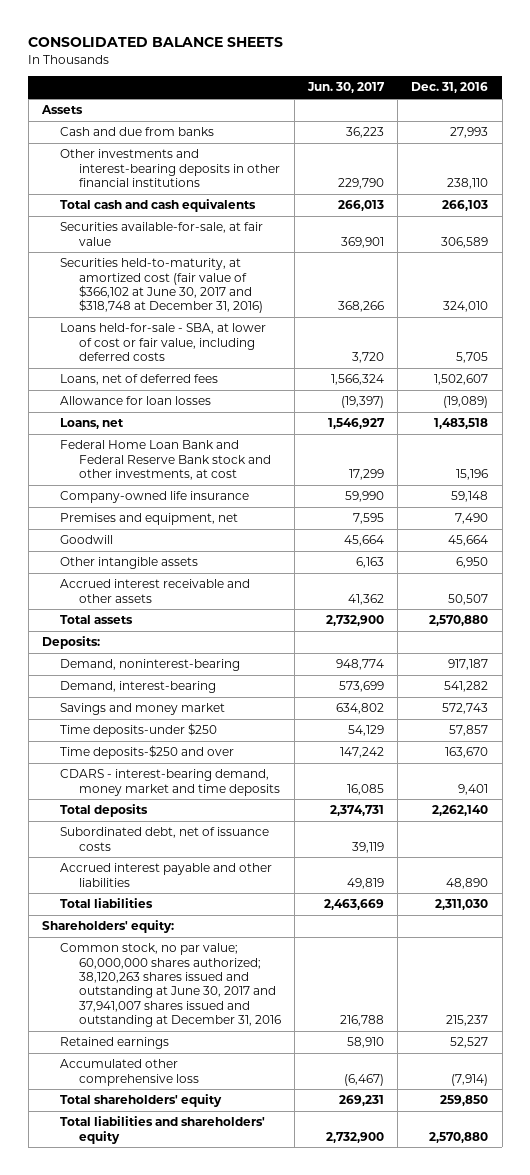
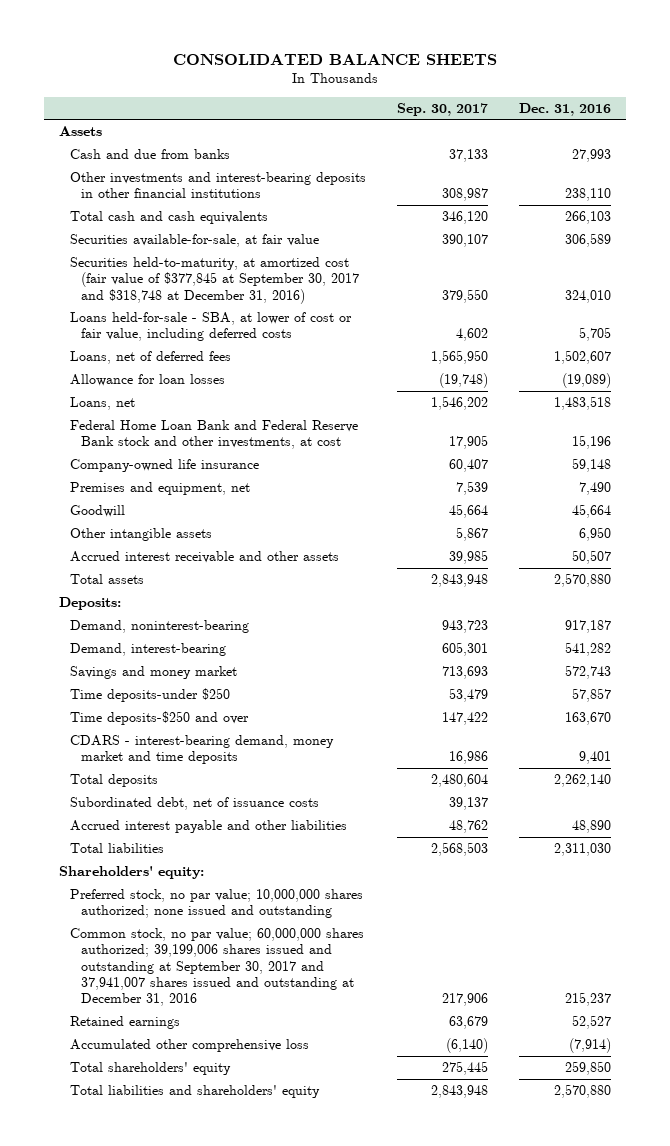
- | Jun. 30, 2017 | Dec. 31, 2016
+ | Sep. 30, 2017 | Dec. 31, 2016
- Securities held-to-maturity, at amortized cost (fair value of $366,102 at June 30, 2017 and $318,748 at December 31, 2016) | 368,266 | 324,010
+ Securities held-to-maturity, at amortized cost (fair value of $377,845 at September 30, 2017 and $318,748 at December 31, 2016) | 379,550 | 324,010
- Common stock, no par value; 60,000,000 shares authorized; 38,120,263 shares issued and outstanding at June 30, 2017 and 37,941,007 shares issued and outstanding at December 31, 2016 | 216,788 | 215,237
+ Preferred stock, no par value; 10,000,000 shares authorized; none issued and outstanding
+ Common stock, no par value; 60,000,000 shares authorized; 39,199,006 shares issued and outstanding at September 30, 2017 and 37,941,007 shares issued and outstanding at December 31, 2016 | 217,906 | 215,237

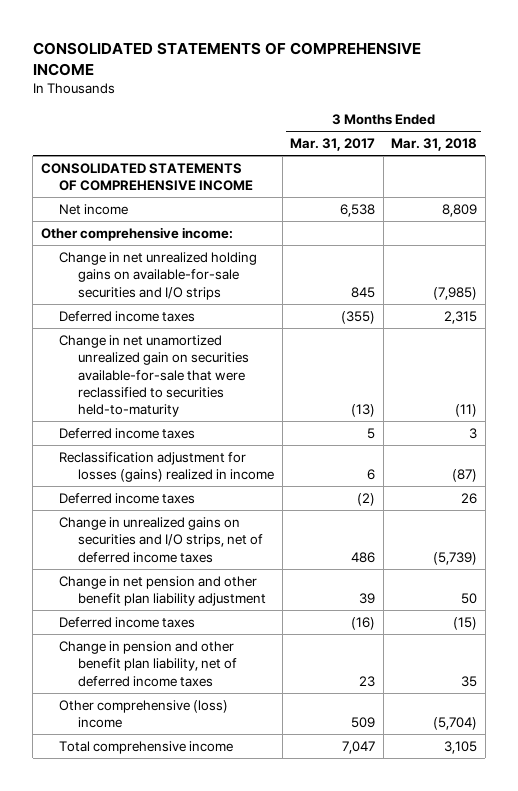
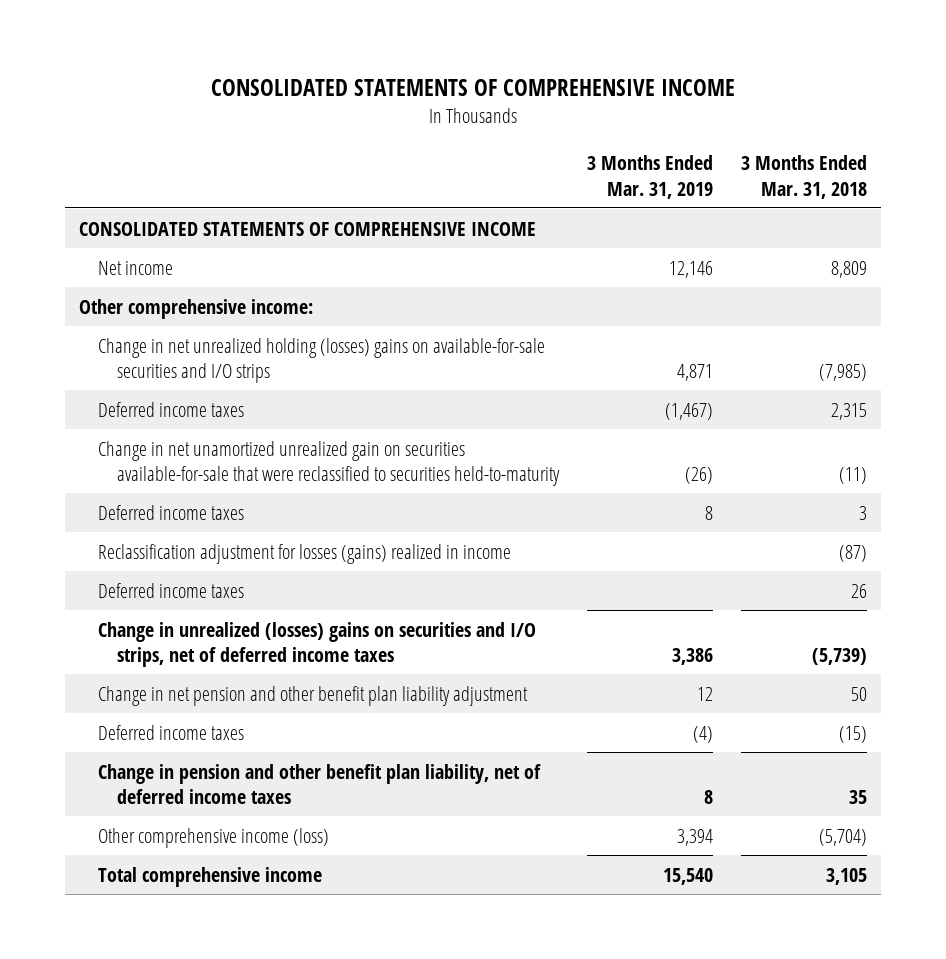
- | 3 Months Ended Mar. 31, 2017 | 3 Months Ended Mar. 31, 2018
+ | 3 Months Ended Mar. 31, 2019 | 3 Months Ended Mar. 31, 2018
- Change in net unrealized holding gains on available-for-sale securities and I/O strips | 845 | (7,985)
+ Change in net unrealized holding (losses) gains on available-for-sale securities and I/O strips | 4,871 | (7,985)
- Change in unrealized gains on securities and I/O strips, net of deferred income taxes | 486 | (5,739)
+ Change in unrealized (losses) gains on securities and I/O strips, net of deferred income taxes | 3,386 | (5,739)
- Other comprehensive (loss) income | 509 | (5,704)
+ Other comprehensive income (loss) | 3,394 | (5,704)

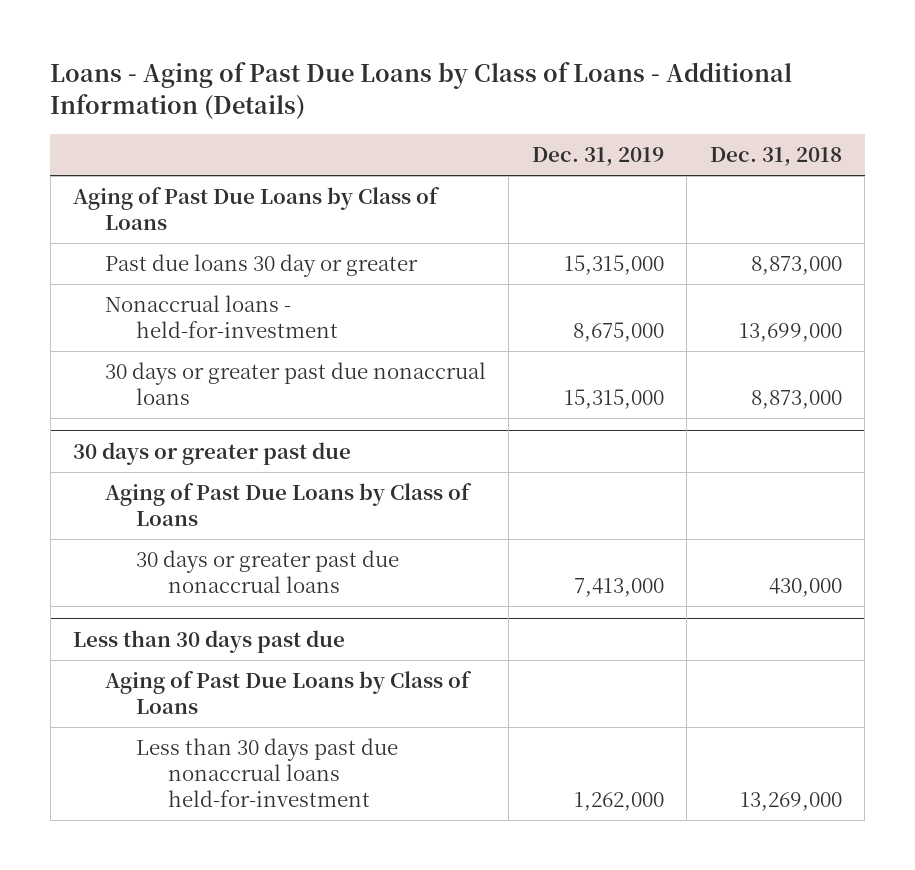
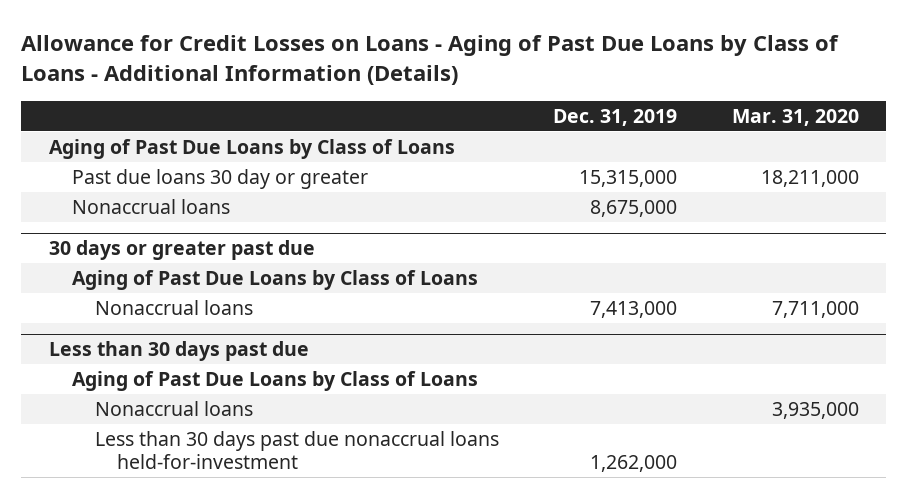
- Loans - Aging of Past Due Loans by Class of Loans - Additional Information (Details)
+ Allowance for Credit Losses on Loans - Aging of Past Due Loans by Class of Loans - Additional Information (Details)
- | Dec. 31, 2019 | Dec. 31, 2018
+ | Dec. 31, 2019 | Mar. 31, 2020
- Nonaccrual loans - held-for-investment | 8,675,000 | 13,699,000
- 30 days or greater past due nonaccrual loans | 15,315,000 | 8,873,000
+ Nonaccrual loans | 8,675,000 |
@ 30 days or greater past due
- 30 days or greater past due nonaccrual loans | 7,413,000 | 430,000
+ Nonaccrual loans | 7,413,000 | 7,711,000
@ Less than 30 days past due
+ Nonaccrual loans | | 3,935,000

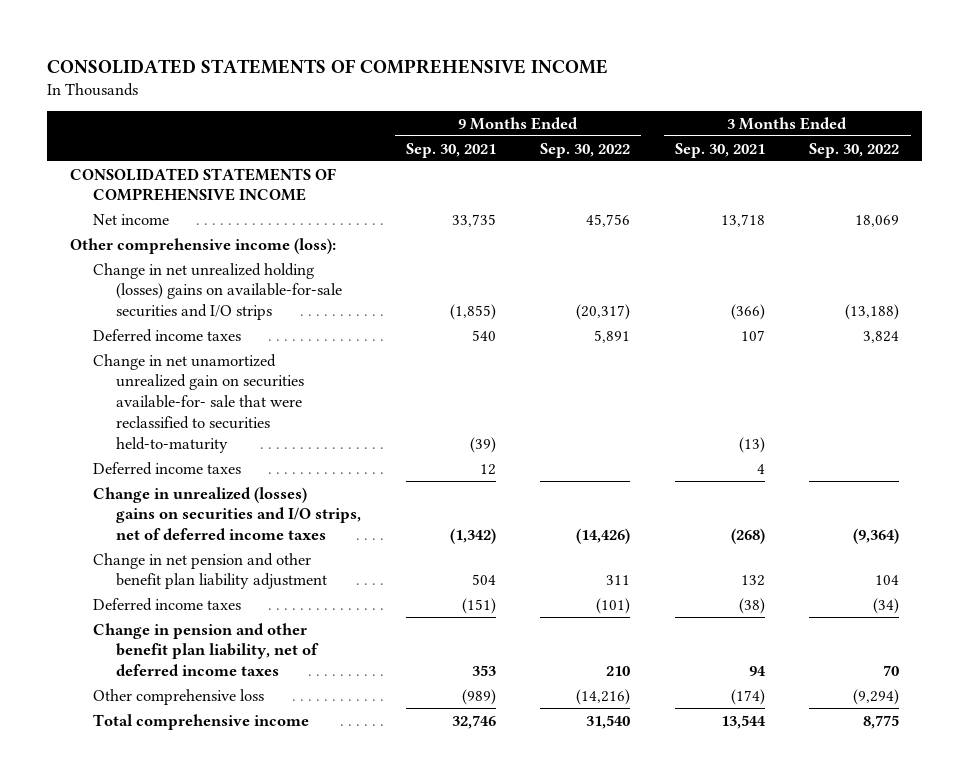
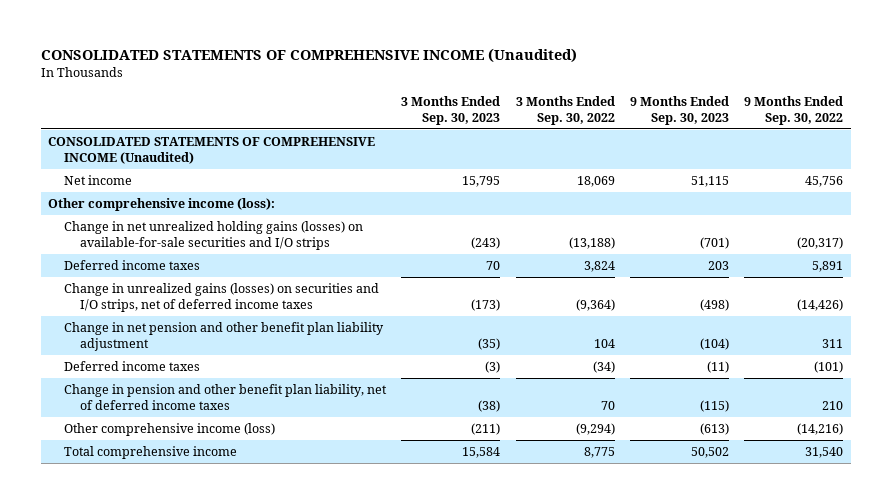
- CONSOLIDATED STATEMENTS OF COMPREHENSIVE INCOME
+ CONSOLIDATED STATEMENTS OF COMPREHENSIVE INCOME (Unaudited)
- | 9 Months Ended Sep. 30, 2021 | 9 Months Ended Sep. 30, 2022 | 3 Months Ended Sep. 30, 2021 | 3 Months Ended Sep. 30, 2022
+ | 3 Months Ended Sep. 30, 2023 | 3 Months Ended Sep. 30, 2022 | 9 Months Ended Sep. 30, 2023 | 9 Months Ended Sep. 30, 2022
- CONSOLIDATED STATEMENTS OF COMPREHENSIVE INCOME
+ CONSOLIDATED STATEMENTS OF COMPREHENSIVE INCOME (Unaudited)
- Change in net unrealized holding (losses) gains on available-for-sale securities and I/O strips | (1,855) | (20,317) | (366) | (13,188)
+ Change in net unrealized holding gains (losses) on available-for-sale securities and I/O strips | (243) | (13,188) | (701) | (20,317)
- Change in net unamortized unrealized gain on securities available-for- sale that were reclassified to securities held-to-maturity | (39) | | (13) |
- Deferred income taxes | 12 | | 4 |
- Change in unrealized (losses) gains on securities and I/O strips, net of deferred income taxes | (1,342) | (14,426) | (268) | (9,364)
+ Change in unrealized gains (losses) on securities and I/O strips, net of deferred income taxes | (173) | (9,364) | (498) | (14,426)
- Other comprehensive loss | (989) | (14,216) | (174) | (9,294)
+ Other comprehensive income (loss) | (211) | (9,294) | (613) | (14,216)

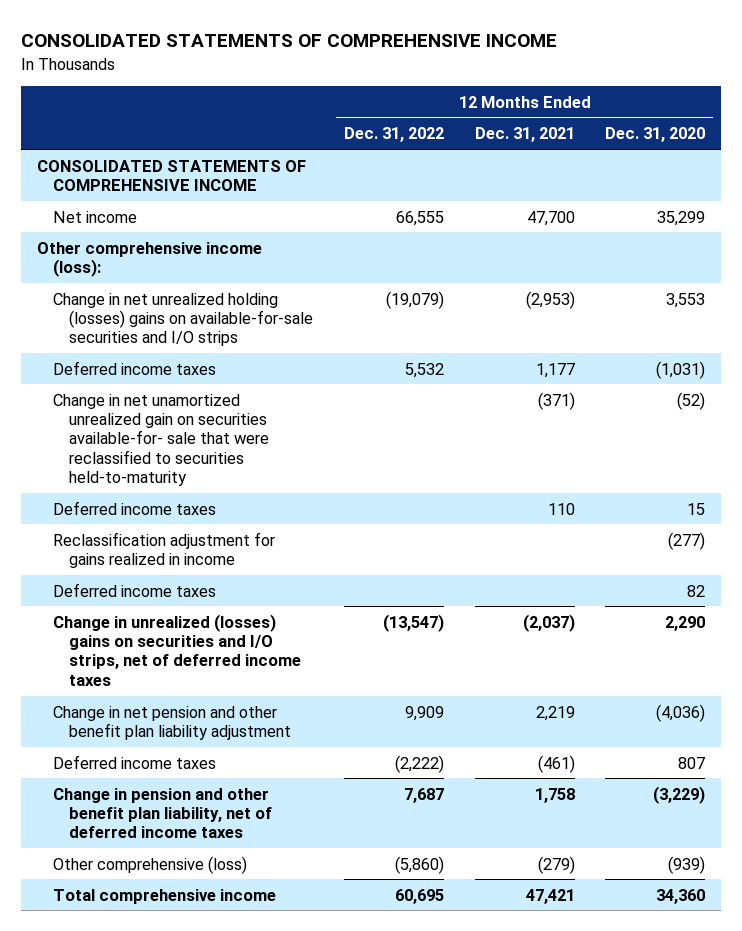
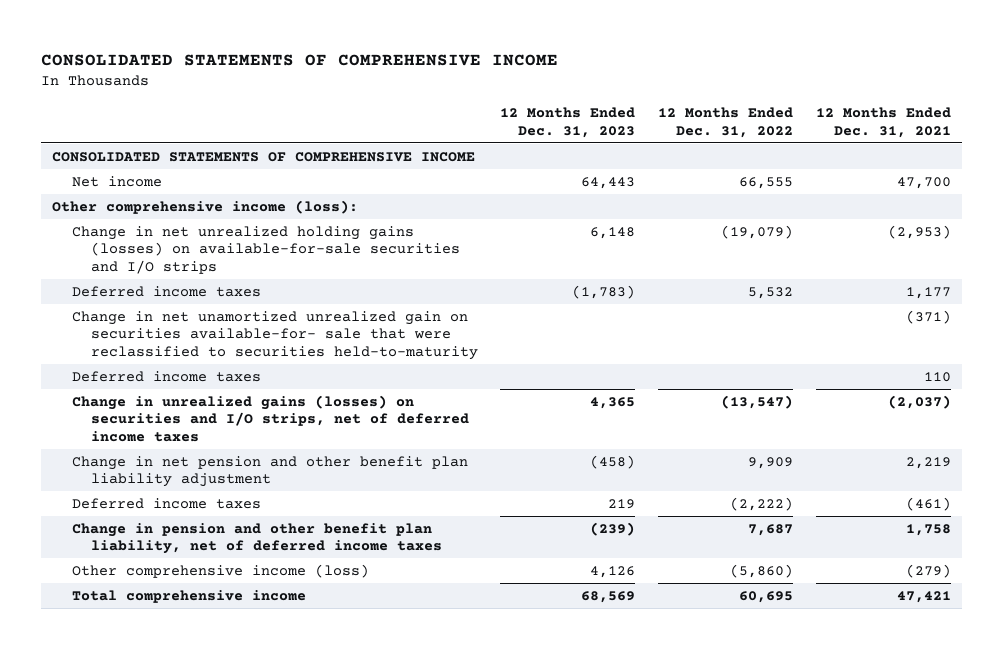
- | 12 Months Ended Dec. 31, 2022 | 12 Months Ended Dec. 31, 2021 | 12 Months Ended Dec. 31, 2020
+ | 12 Months Ended Dec. 31, 2023 | 12 Months Ended Dec. 31, 2022 | 12 Months Ended Dec. 31, 2021
- Change in net unrealized holding (losses) gains on available-for-sale securities and I/O strips | (19,079) | (2,953) | 3,553
+ Change in net unrealized holding gains (losses) on available-for-sale securities and I/O strips | 6,148 | (19,079) | (2,953)
- Reclassification adjustment for gains realized in income | | | (277)
- Deferred income taxes | | | 82
- Change in unrealized (losses) gains on securities and I/O strips, net of deferred income taxes | (13,547) | (2,037) | 2,290
+ Change in unrealized gains (losses) on securities and I/O strips, net of deferred income taxes | 4,365 | (13,547) | (2,037)
- Other comprehensive (loss) | (5,860) | (279) | (939)
+ Other comprehensive income (loss) | 4,126 | (5,860) | (279)

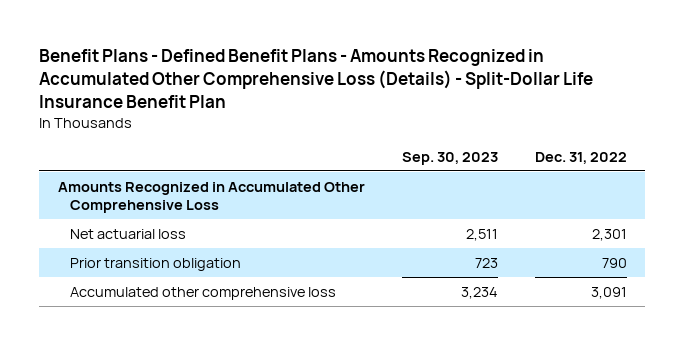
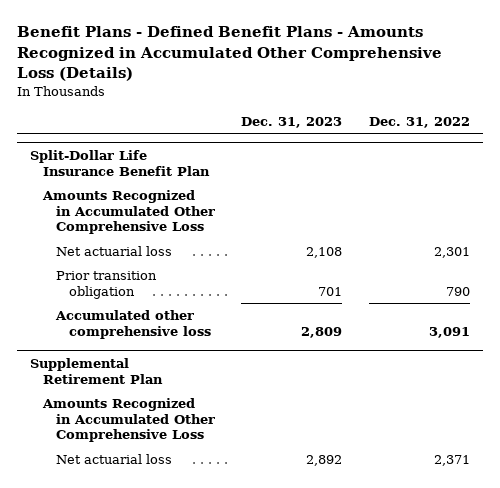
- Benefit Plans - Defined Benefit Plans - Amounts Recognized in Accumulated Other Comprehensive Loss (Details) - Split-Dollar Life Insurance Benefit Plan
+ Benefit Plans - Defined Benefit Plans - Amounts Recognized in Accumulated Other Comprehensive Loss (Details)
- | Sep. 30, 2023 | Dec. 31, 2022
+ | Dec. 31, 2023 | Dec. 31, 2022
+ Split-Dollar Life Insurance Benefit Plan
+ Supplemental Retirement Plan
+ Amounts Recognized in Accumulated Other Comprehensive Loss
+ Net actuarial loss | 2,892 | 2,371

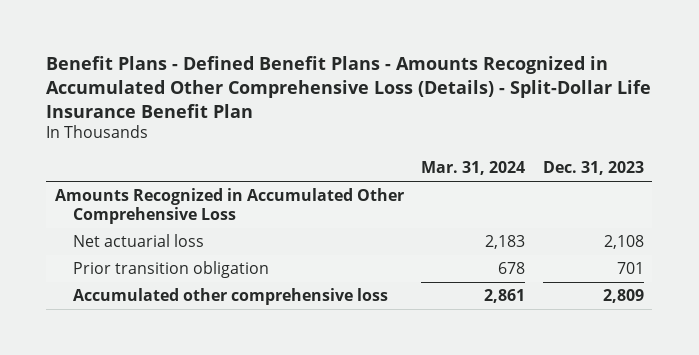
- Benefit Plans - Defined Benefit Plans - Amounts Recognized in Accumulated Other Comprehensive Loss (Details)
+ Benefit Plans - Defined Benefit Plans - Amounts Recognized in Accumulated Other Comprehensive Loss (Details) - Split-Dollar Life Insurance Benefit Plan
- | Dec. 31, 2023 | Dec. 31, 2022
+ | Mar. 31, 2024 | Dec. 31, 2023
- Split-Dollar Life Insurance Benefit Plan
- Supplemental Retirement Plan
- Amounts Recognized in Accumulated Other Comprehensive Loss
- Net actuarial loss | 2,892 | 2,371

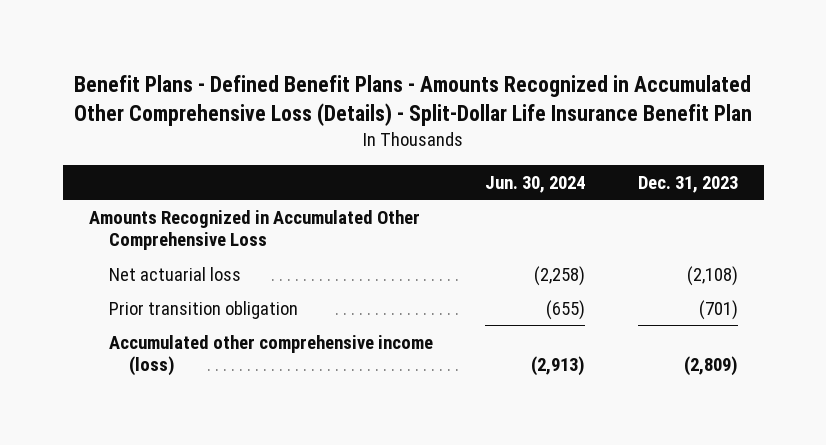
- | Mar. 31, 2024 | Dec. 31, 2023
+ | Jun. 30, 2024 | Dec. 31, 2023
- Net actuarial loss | 2,183 | 2,108
- Prior transition obligation | 678 | 701
- Accumulated other comprehensive loss | 2,861 | 2,809
+ Net actuarial loss | (2,258) | (2,108)
+ Prior transition obligation | (655) | (701)
+ Accumulated other comprehensive income (loss) | (2,913) | (2,809)

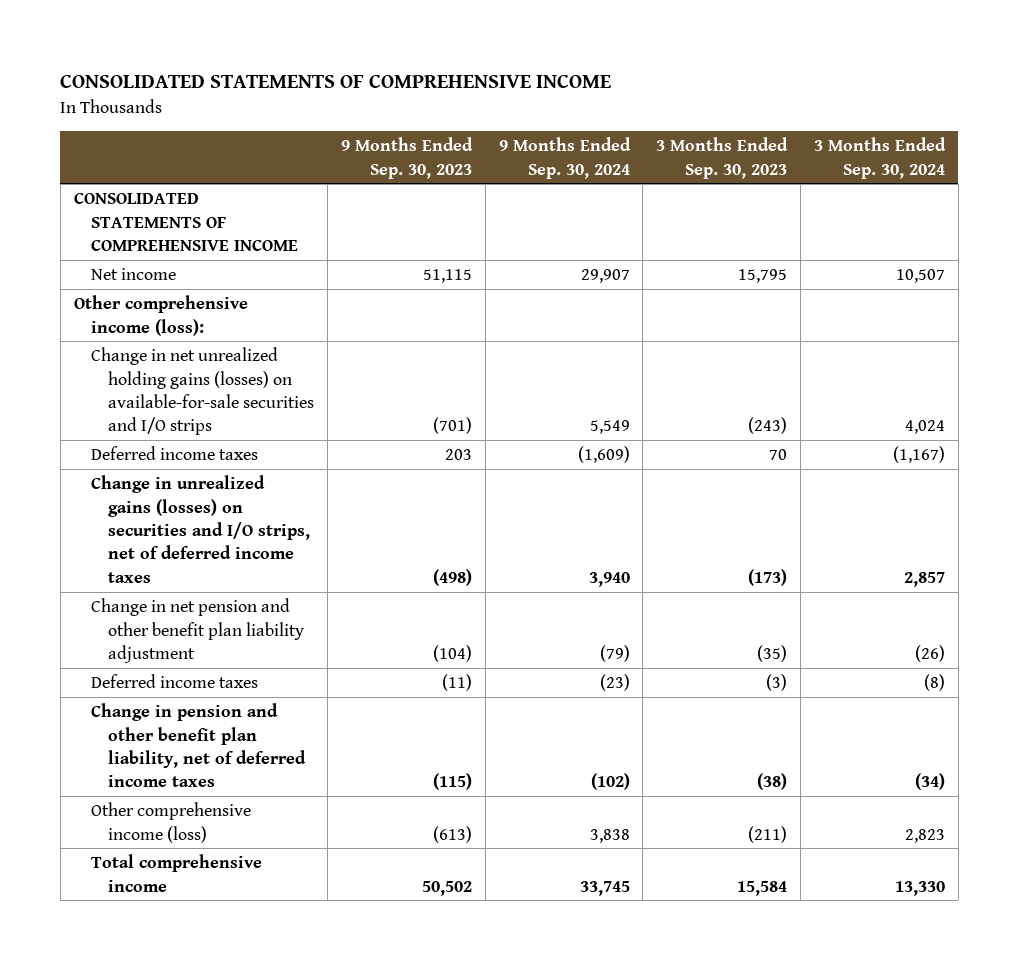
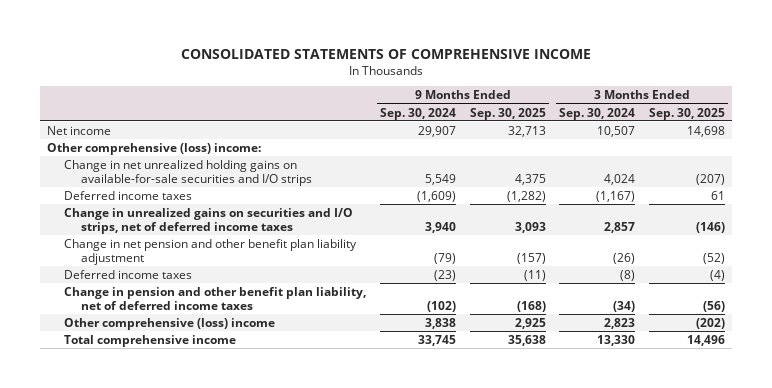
- | 9 Months Ended Sep. 30, 2023 | 9 Months Ended Sep. 30, 2024 | 3 Months Ended Sep. 30, 2023 | 3 Months Ended Sep. 30, 2024
+ | 9 Months Ended Sep. 30, 2024 | 9 Months Ended Sep. 30, 2025 | 3 Months Ended Sep. 30, 2024 | 3 Months Ended Sep. 30, 2025
- CONSOLIDATED STATEMENTS OF COMPREHENSIVE INCOME
- Other comprehensive income (loss):
- Change in net unrealized holding gains (losses) on available-for-sale securities and I/O strips | (701) | 5,549 | (243) | 4,024
+ Other comprehensive (loss) income:
+ Change in net unrealized holding gains on available-for-sale securities and I/O strips | 5,549 | 4,375 | 4,024 | (207)
- Change in unrealized gains (losses) on securities and I/O strips, net of deferred income taxes | (498) | 3,940 | (173) | 2,857
+ Change in unrealized gains on securities and I/O strips, net of deferred income taxes | 3,940 | 3,093 | 2,857 | (146)
- Other comprehensive income (loss) | (613) | 3,838 | (211) | 2,823
+ Other comprehensive (loss) income | 3,838 | 2,925 | 2,823 | (202)

